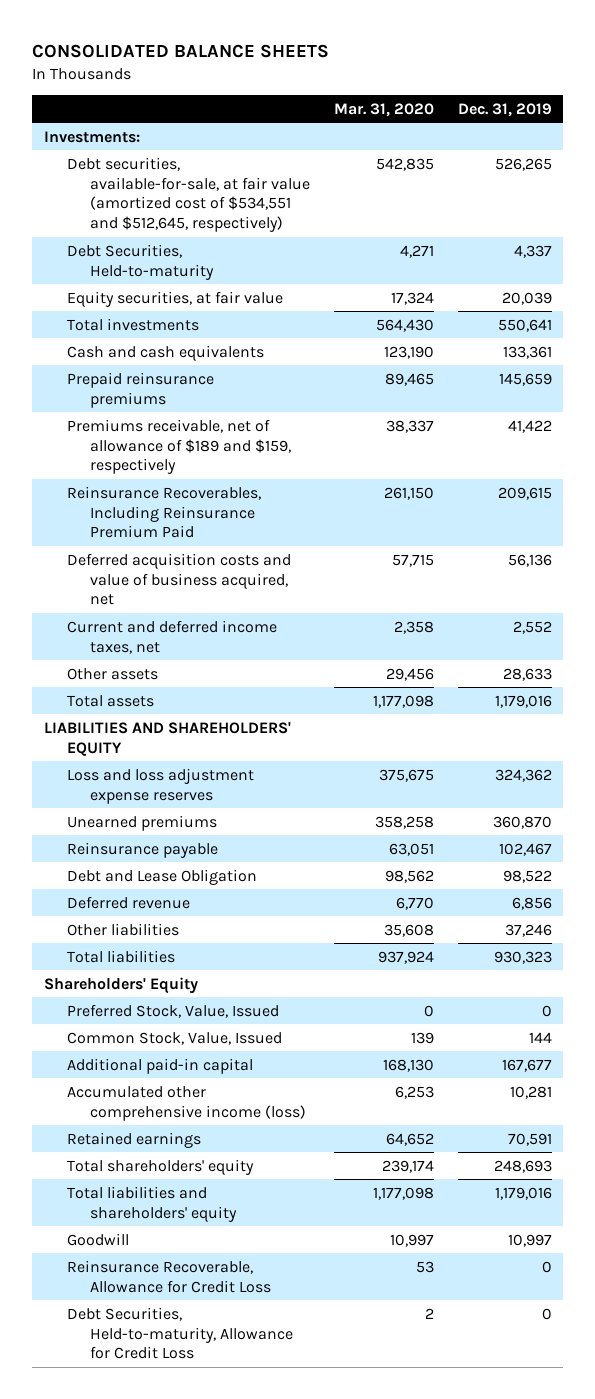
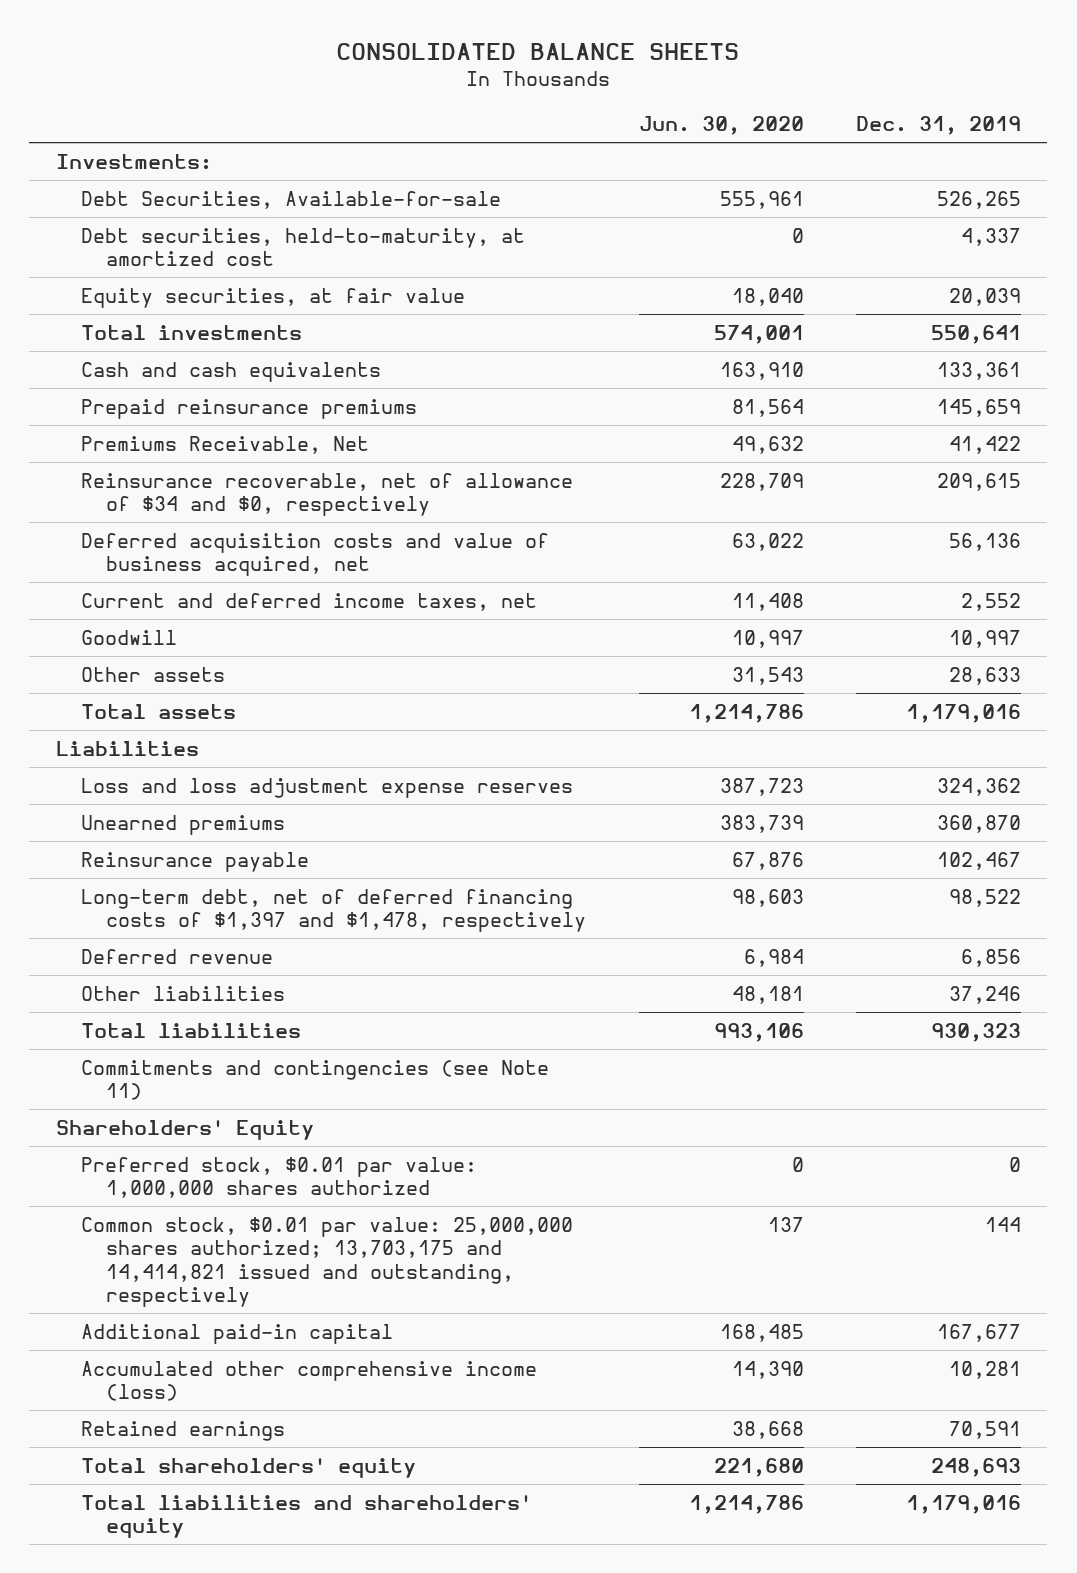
- | Mar. 31, 2020 | Dec. 31, 2019
+ | Jun. 30, 2020 | Dec. 31, 2019
- Debt securities, available-for-sale, at fair value (amortized cost of $534,551 and $512,645, respectively) | 542,835 | 526,265
- Debt Securities, Held-to-maturity | 4,271 | 4,337
+ Debt Securities, Available-for-sale | 555,961 | 526,265
+ Debt securities, held-to-maturity, at amortized cost | 0 | 4,337
- Premiums receivable, net of allowance of $189 and $159, respectively | 38,337 | 41,422
- Reinsurance Recoverables, Including Reinsurance Premium Paid | 261,150 | 209,615
+ Premiums Receivable, Net | 49,632 | 41,422
+ Reinsurance recoverable, net of allowance of $34 and $0, respectively | 228,709 | 209,615
moved up: Goodwill | 10,997 | 10,997
- LIABILITIES AND SHAREHOLDERS' EQUITY
+ Liabilities
- Debt and Lease Obligation | 98,562 | 98,522
+ Long-term debt, net of deferred financing costs of $1,397 and $1,478, respectively | 98,603 | 98,522
+ Commitments and contingencies (see Note 11)
- Preferred Stock, Value, Issued | 0 | 0
- Common Stock, Value, Issued | 139 | 144
+ Preferred stock, $0.01 par value: 1,000,000 shares authorized | 0 | 0
+ Common stock, $0.01 par value: 25,000,000 shares authorized; 13,703,175 and 14,414,821 issued and outstanding, respectively | 137 | 144
- Reinsurance Recoverable, Allowance for Credit Loss | 53 | 0
- Debt Securities, Held-to-maturity, Allowance for Credit Loss | 2 | 0

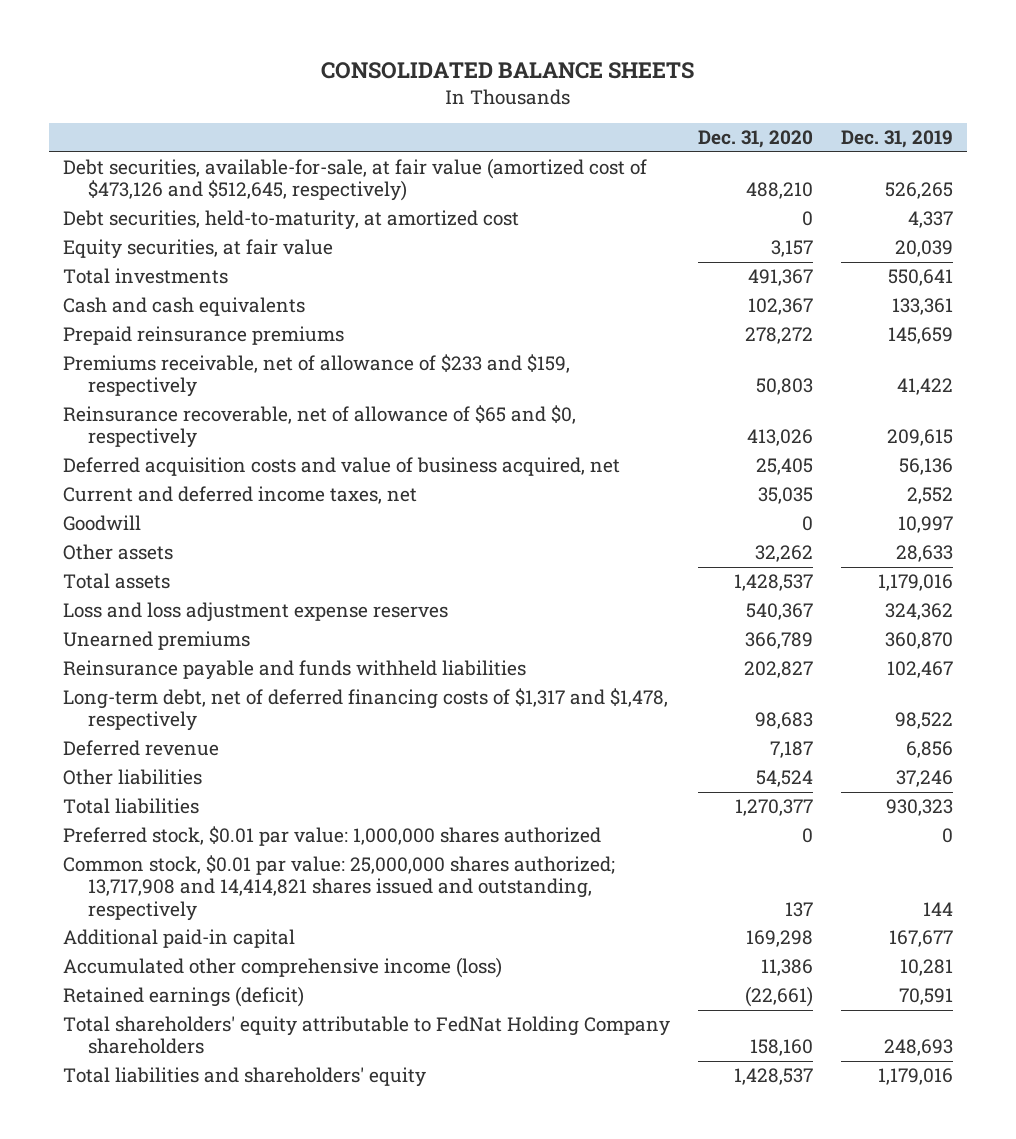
- | Jun. 30, 2020 | Dec. 31, 2019
+ | Dec. 31, 2020 | Dec. 31, 2019
- Investments:
- Debt Securities, Available-for-sale | 555,961 | 526,265
+ Debt securities, available-for-sale, at fair value (amortized cost of $473,126 and $512,645, respectively) | 488,210 | 526,265
- Premiums Receivable, Net | 49,632 | 41,422
- Reinsurance recoverable, net of allowance of $34 and $0, respectively | 228,709 | 209,615
+ Premiums receivable, net of allowance of $233 and $159, respectively | 50,803 | 41,422
+ Reinsurance recoverable, net of allowance of $65 and $0, respectively | 413,026 | 209,615
- Liabilities
- Reinsurance payable | 67,876 | 102,467
- Long-term debt, net of deferred financing costs of $1,397 and $1,478, respectively | 98,603 | 98,522
+ Reinsurance payable and funds withheld liabilities | 202,827 | 102,467
+ Long-term debt, net of deferred financing costs of $1,317 and $1,478, respectively | 98,683 | 98,522
- Commitments and contingencies (see Note 11)
- Shareholders' Equity
- Common stock, $0.01 par value: 25,000,000 shares authorized; 13,703,175 and 14,414,821 issued and outstanding, respectively | 137 | 144
+ Common stock, $0.01 par value: 25,000,000 shares authorized; 13,717,908 and 14,414,821 shares issued and outstanding, respectively | 137 | 144
- Retained earnings | 38,668 | 70,591
- Total shareholders' equity | 221,680 | 248,693
+ Retained earnings (deficit) | (22,661) | 70,591
+ Total shareholders' equity attributable to FedNat Holding Company shareholders | 158,160 | 248,693

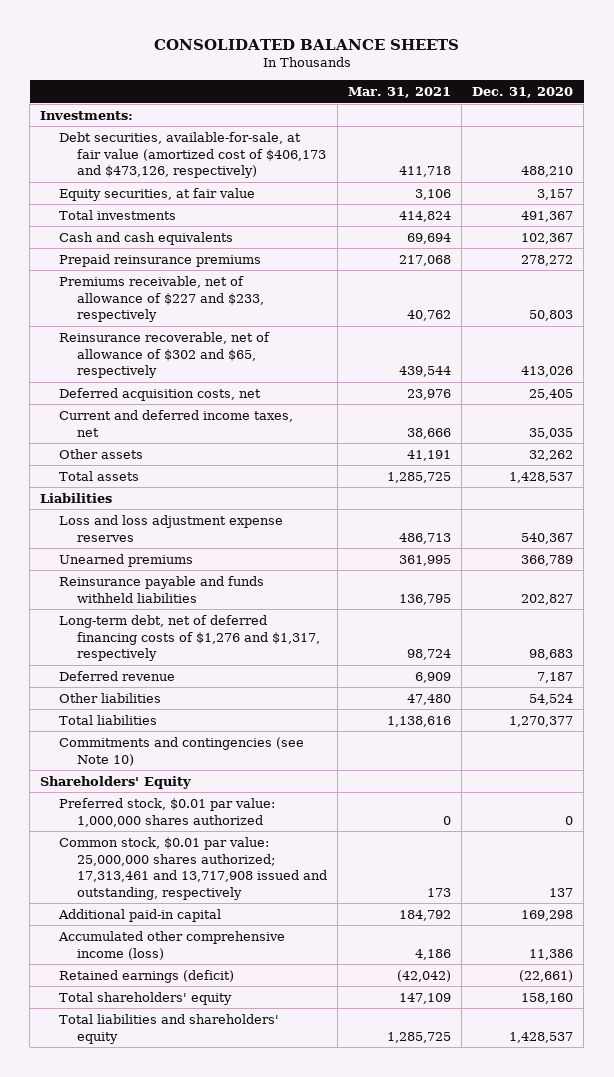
- | Dec. 31, 2020 | Dec. 31, 2019
+ | Mar. 31, 2021 | Dec. 31, 2020
- Debt securities, available-for-sale, at fair value (amortized cost of $473,126 and $512,645, respectively) | 488,210 | 526,265
- Debt securities, held-to-maturity, at amortized cost | 0 | 4,337
+ Investments:
+ Debt securities, available-for-sale, at fair value (amortized cost of $406,173 and $473,126, respectively) | 411,718 | 488,210
- Premiums receivable, net of allowance of $233 and $159, respectively | 50,803 | 41,422
- Reinsurance recoverable, net of allowance of $65 and $0, respectively | 413,026 | 209,615
- Deferred acquisition costs and value of business acquired, net | 25,405 | 56,136
+ Premiums receivable, net of allowance of $227 and $233, respectively | 40,762 | 50,803
+ Reinsurance recoverable, net of allowance of $302 and $65, respectively | 439,544 | 413,026
+ Deferred acquisition costs, net | 23,976 | 25,405
- Goodwill | 0 | 10,997
+ Liabilities
- Long-term debt, net of deferred financing costs of $1,317 and $1,478, respectively | 98,683 | 98,522
+ Long-term debt, net of deferred financing costs of $1,276 and $1,317, respectively | 98,724 | 98,683
+ Commitments and contingencies (see Note 10)
+ Shareholders' Equity
- Common stock, $0.01 par value: 25,000,000 shares authorized; 13,717,908 and 14,414,821 shares issued and outstanding, respectively | 137 | 144
+ Common stock, $0.01 par value: 25,000,000 shares authorized; 17,313,461 and 13,717,908 issued and outstanding, respectively | 173 | 137
- Total shareholders' equity attributable to FedNat Holding Company shareholders | 158,160 | 248,693
+ Total shareholders' equity | 147,109 | 158,160

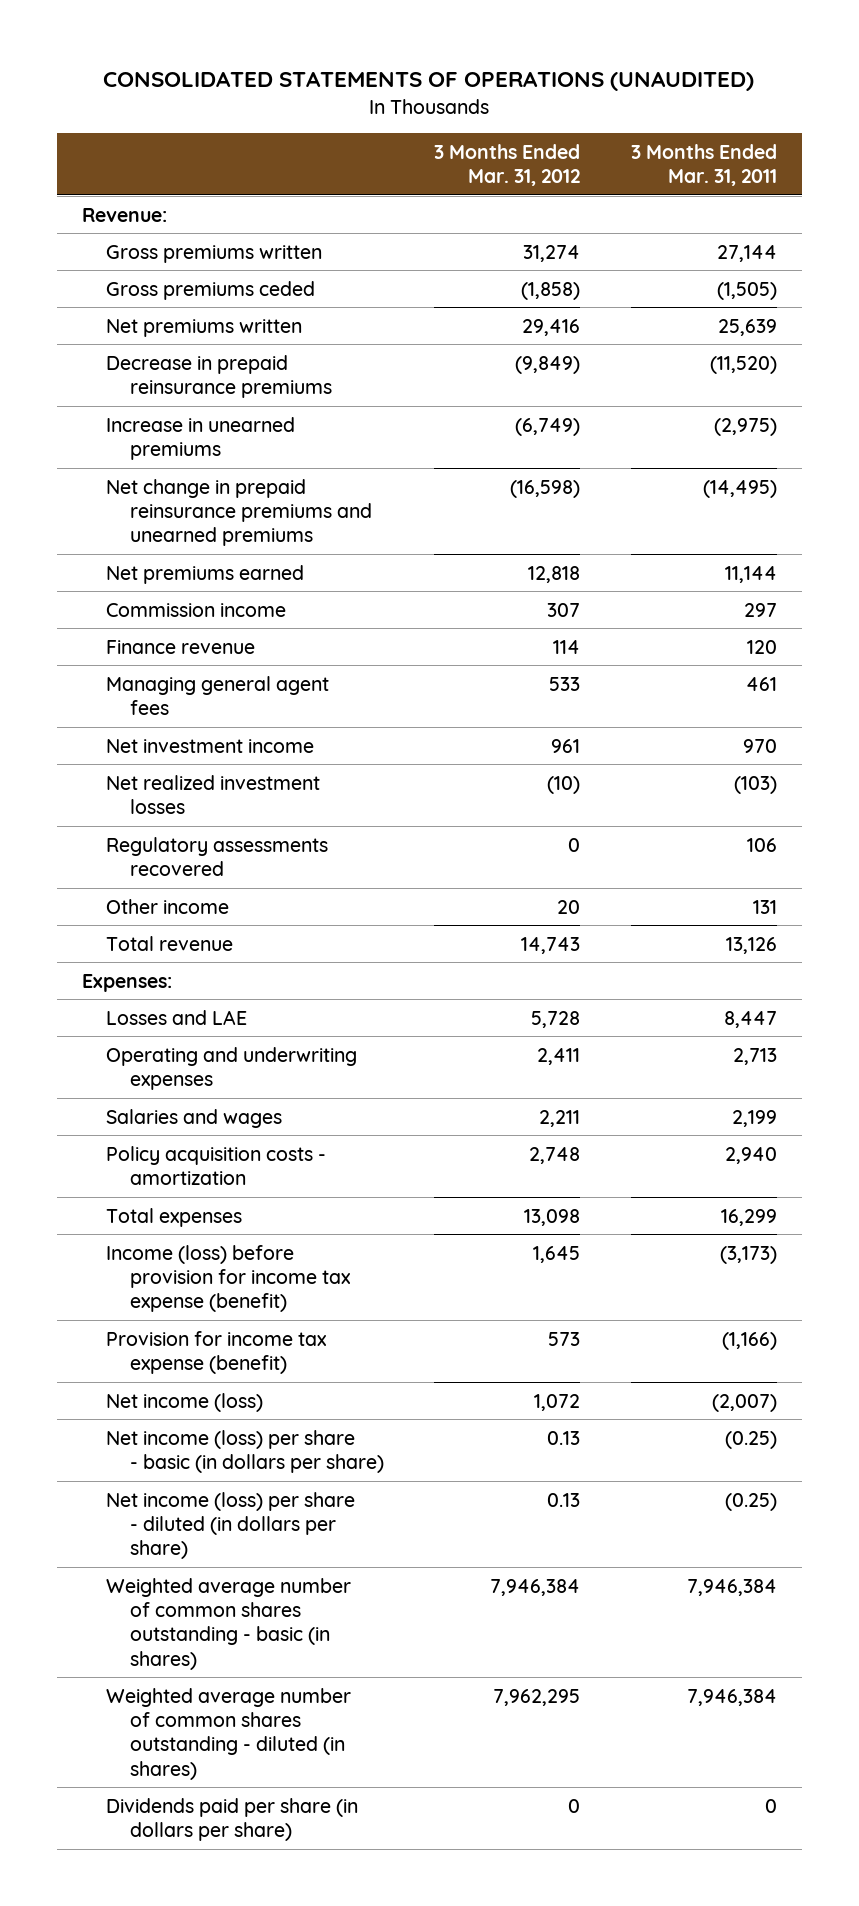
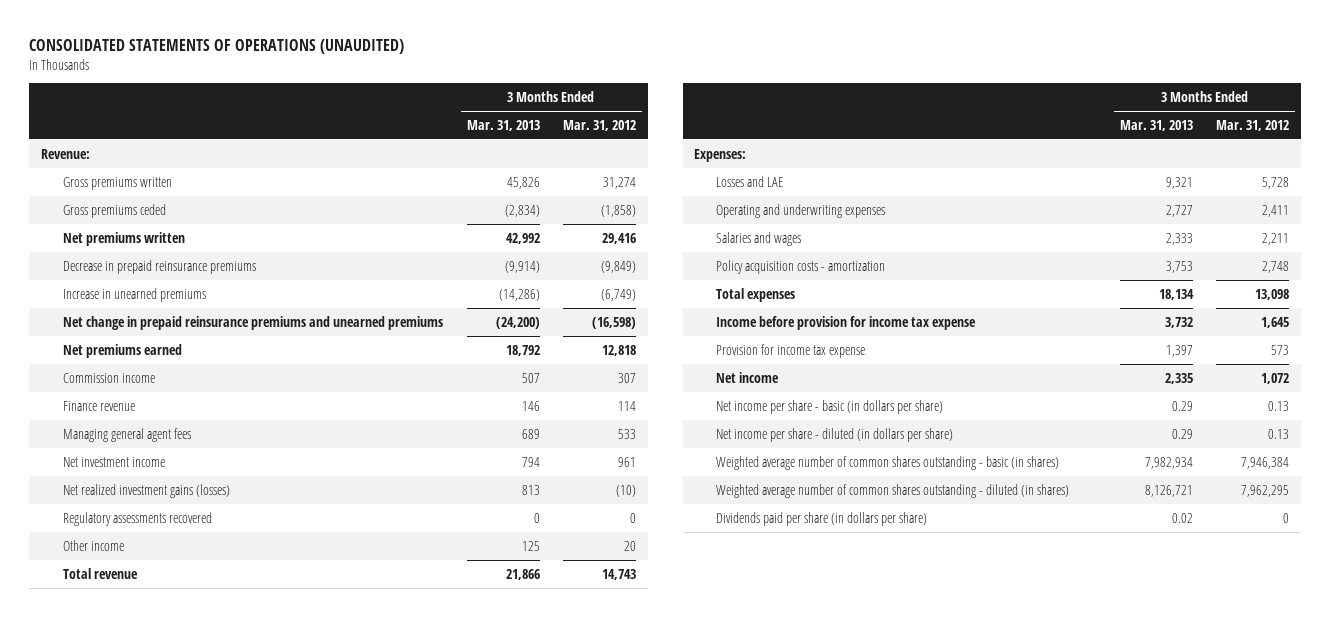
- | 3 Months Ended Mar. 31, 2012 | 3 Months Ended Mar. 31, 2011
+ | 3 Months Ended Mar. 31, 2013 | 3 Months Ended Mar. 31, 2012
- Net realized investment losses | (10) | (103)
+ Net realized investment gains (losses) | 813 | (10)
- Income (loss) before provision for income tax expense (benefit) | 1,645 | (3,173)
- Provision for income tax expense (benefit) | 573 | (1,166)
- Net income (loss) | 1,072 | (2,007)
- Net income (loss) per share - basic (in dollars per share) | 0.13 | (0.25)
- Net income (loss) per share - diluted (in dollars per share) | 0.13 | (0.25)
+ Income before provision for income tax expense | 3,732 | 1,645
+ Provision for income tax expense | 1,397 | 573
+ Net income | 2,335 | 1,072
+ Net income per share - basic (in dollars per share) | 0.29 | 0.13
+ Net income per share - diluted (in dollars per share) | 0.29 | 0.13

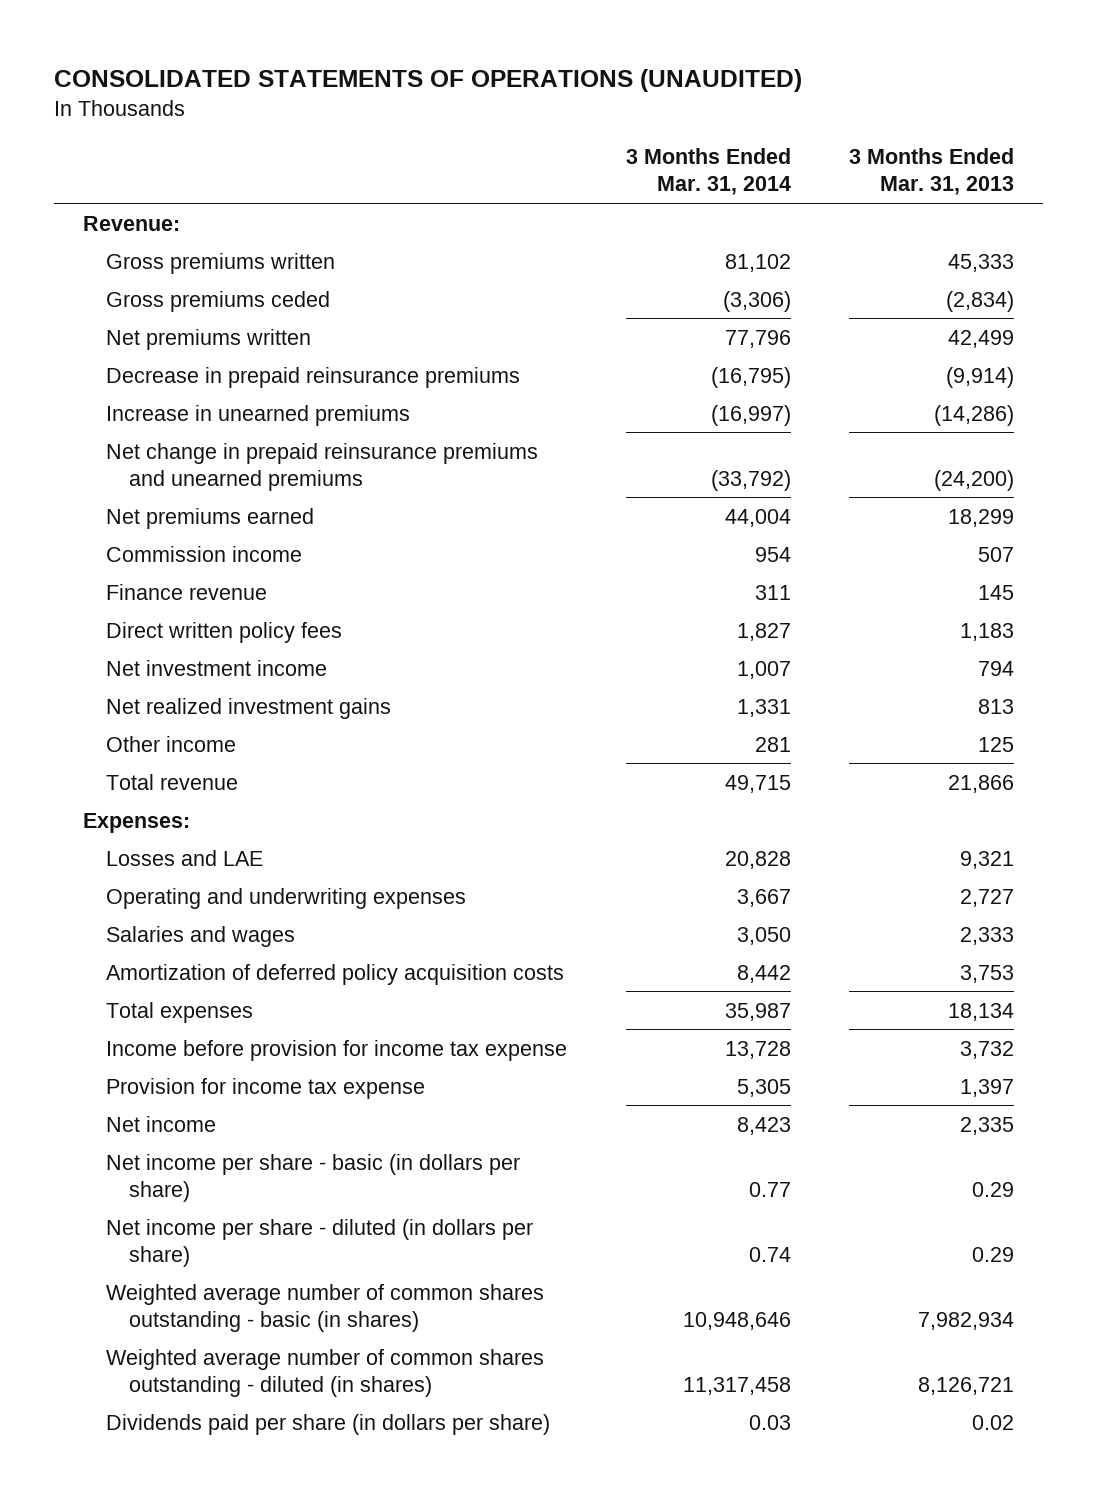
- | 3 Months Ended Mar. 31, 2013 | 3 Months Ended Mar. 31, 2012
+ | 3 Months Ended Mar. 31, 2014 | 3 Months Ended Mar. 31, 2013
- Gross premiums written | 45,826 | 31,274
+ Gross premiums written | 81,102 | 45,333
- Net premiums written | 42,992 | 29,416
+ Net premiums written | 77,796 | 42,499
- Net premiums earned | 18,792 | 12,818
+ Net premiums earned | 44,004 | 18,299
- Finance revenue | 146 | 114
- Managing general agent fees | 689 | 533
+ Finance revenue | 311 | 145
+ Direct written policy fees | 1,827 | 1,183
- Net realized investment gains (losses) | 813 | (10)
- Regulatory assessments recovered | 0 | 0
+ Net realized investment gains | 1,331 | 813
- Policy acquisition costs - amortization | 3,753 | 2,748
+ Amortization of deferred policy acquisition costs | 8,442 | 3,753

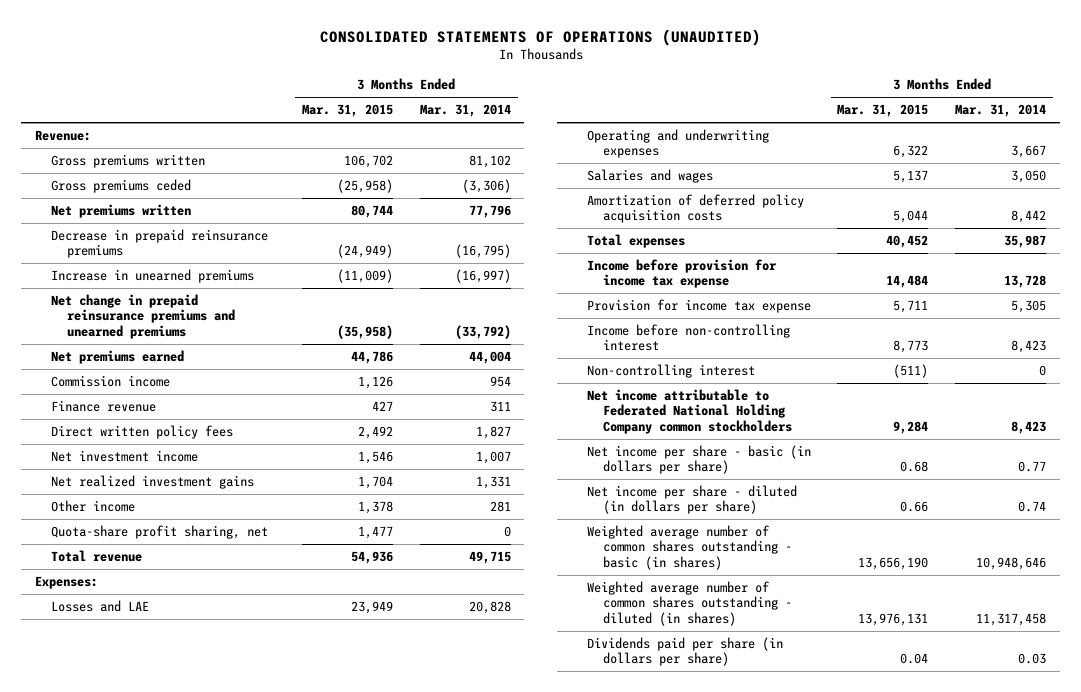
- | 3 Months Ended Mar. 31, 2014 | 3 Months Ended Mar. 31, 2013
+ | 3 Months Ended Mar. 31, 2015 | 3 Months Ended Mar. 31, 2014
+ Quota-share profit sharing, net | 1,477 | 0
- Net income | 8,423 | 2,335
+ Income before non-controlling interest | 8,773 | 8,423
+ Non-controlling interest | (511) | 0
+ Net income attributable to Federated National Holding Company common stockholders | 9,284 | 8,423

